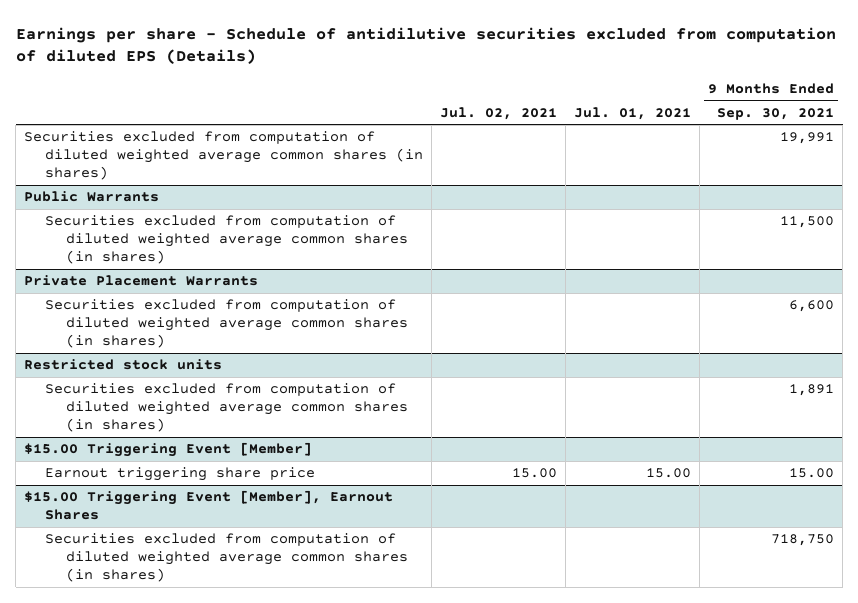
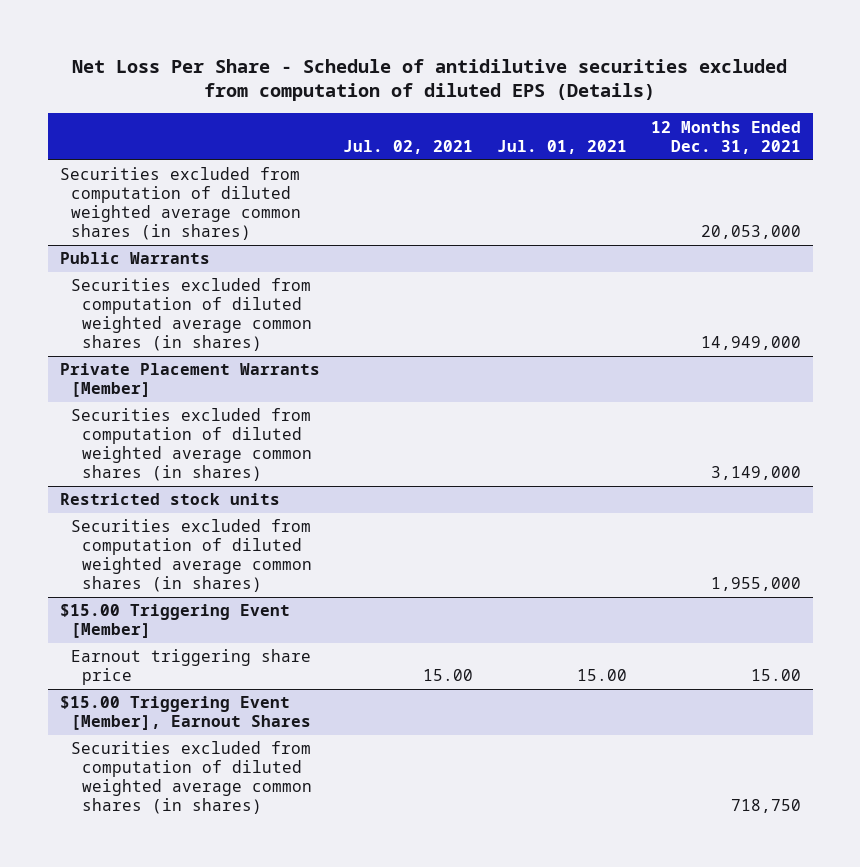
- Earnings per share - Schedule of antidilutive securities excluded from computation of diluted EPS (Details)
+ Net Loss Per Share - Schedule of antidilutive securities excluded from computation of diluted EPS (Details)
- | Jul. 02, 2021 | Jul. 01, 2021 | 9 Months Ended Sep. 30, 2021
+ | Jul. 02, 2021 | Jul. 01, 2021 | 12 Months Ended Dec. 31, 2021
- Private Placement Warrants
+ Private Placement Warrants [Member]

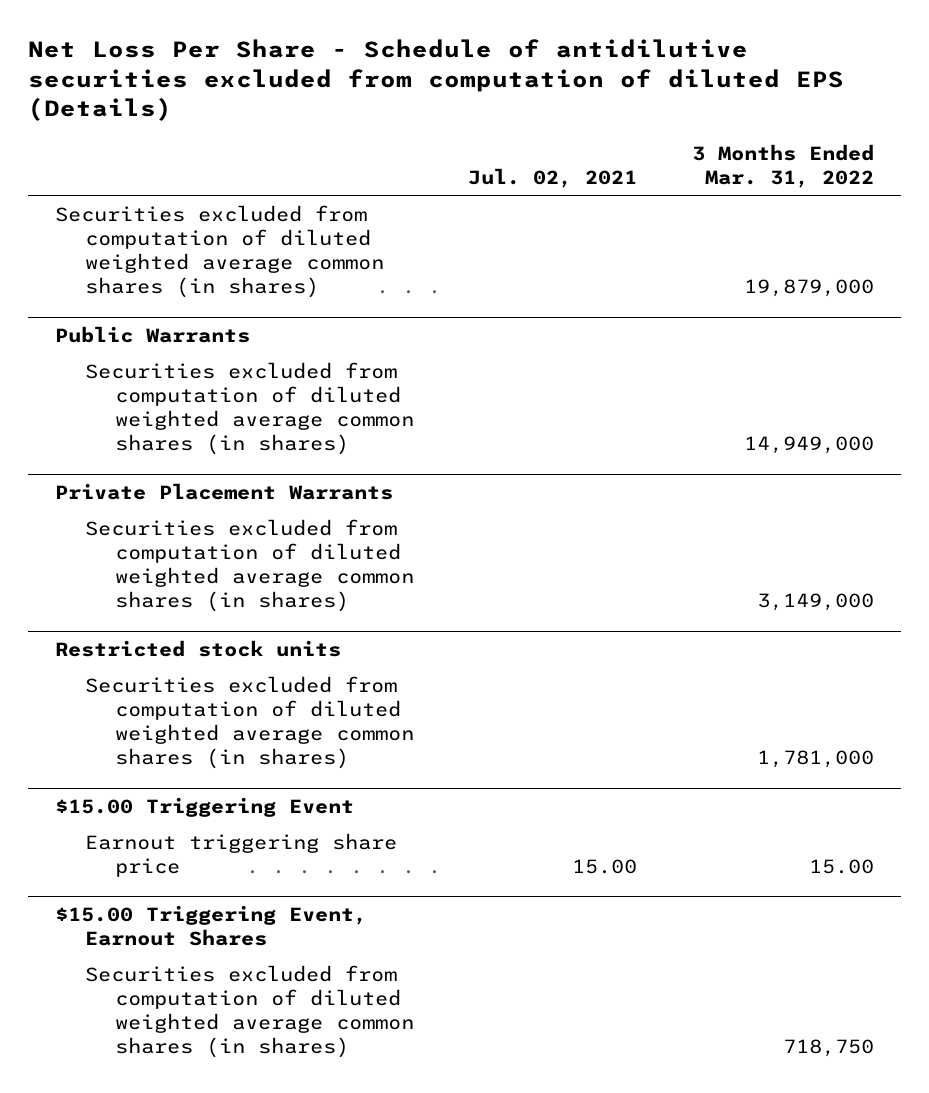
- | Jul. 02, 2021 | Jul. 01, 2021 | 12 Months Ended Dec. 31, 2021
+ | Jul. 02, 2021 | 3 Months Ended Mar. 31, 2022
- Private Placement Warrants [Member]
+ Private Placement Warrants
- $15.00 Triggering Event [Member]
+ $15.00 Triggering Event
- $15.00 Triggering Event [Member], Earnout Shares
+ $15.00 Triggering Event, Earnout Shares

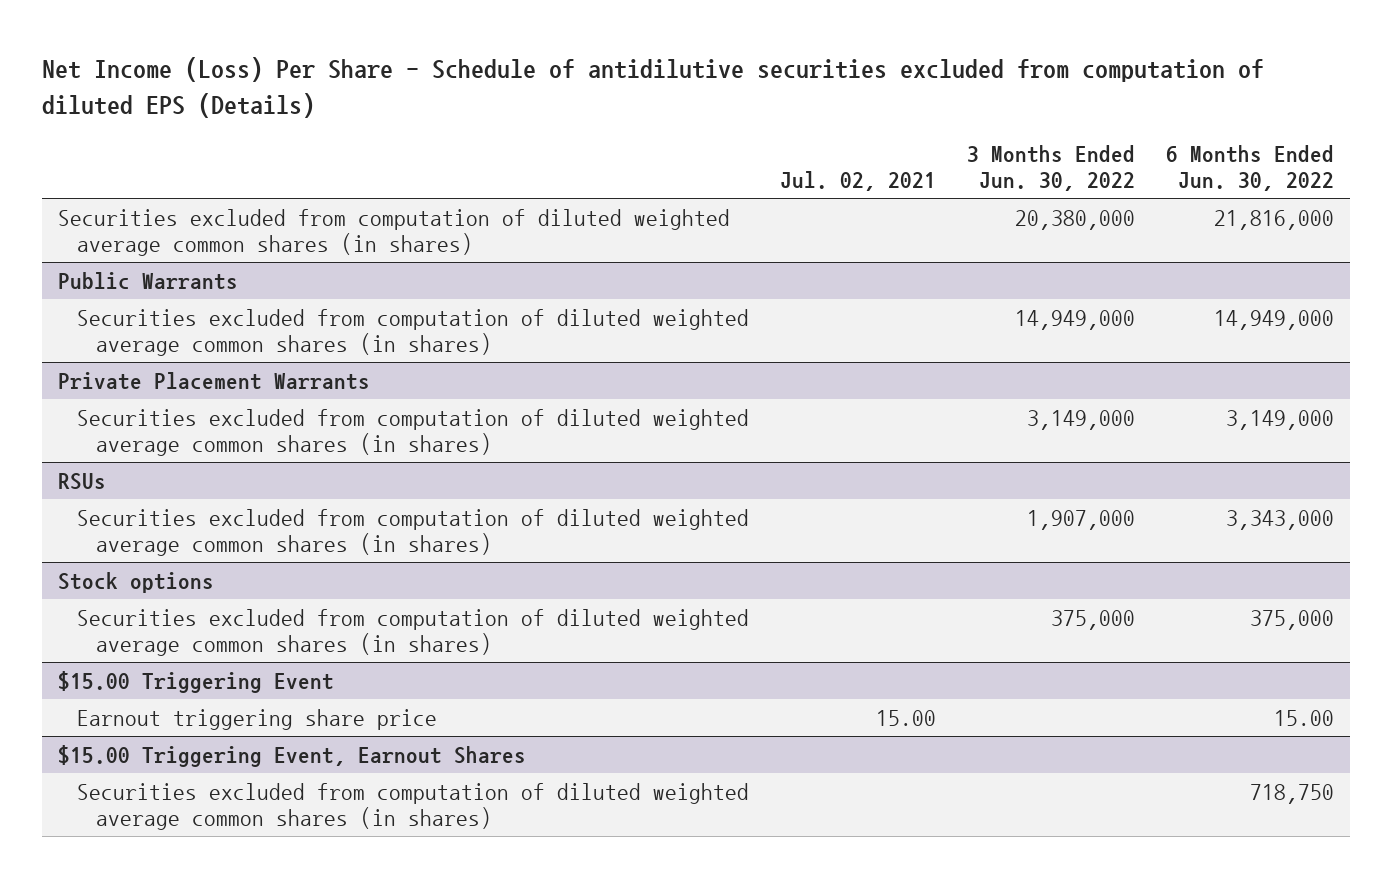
- Net Loss Per Share - Schedule of antidilutive securities excluded from computation of diluted EPS (Details)
+ Net Income (Loss) Per Share - Schedule of antidilutive securities excluded from computation of diluted EPS (Details)
- | Jul. 02, 2021 | 3 Months Ended Mar. 31, 2022
+ | Jul. 02, 2021 | 3 Months Ended Jun. 30, 2022 | 6 Months Ended Jun. 30, 2022
- Restricted stock units
+ RSUs
+ Stock options
+ Securities excluded from computation of diluted weighted average common shares (in shares) | | 375,000 | 375,000

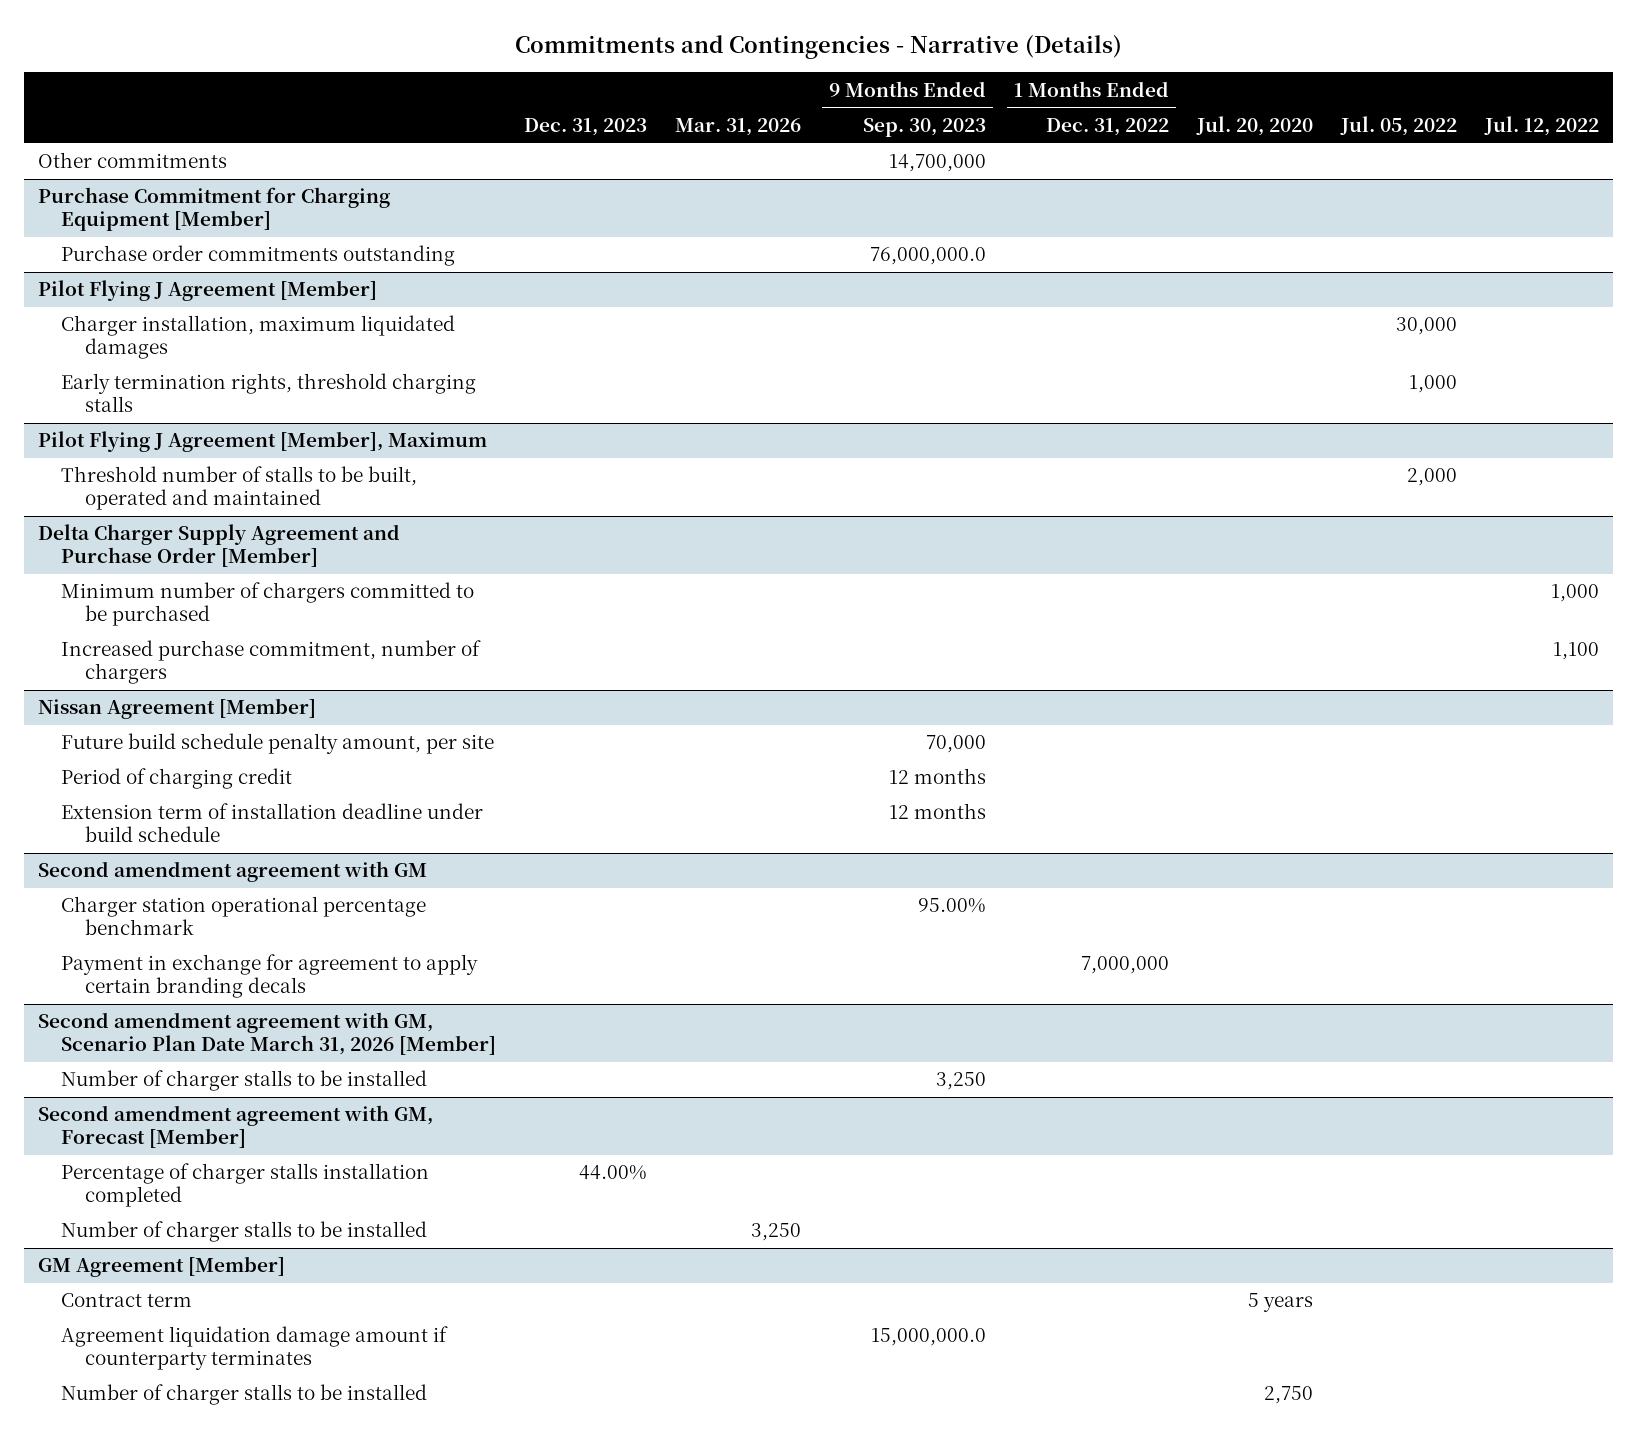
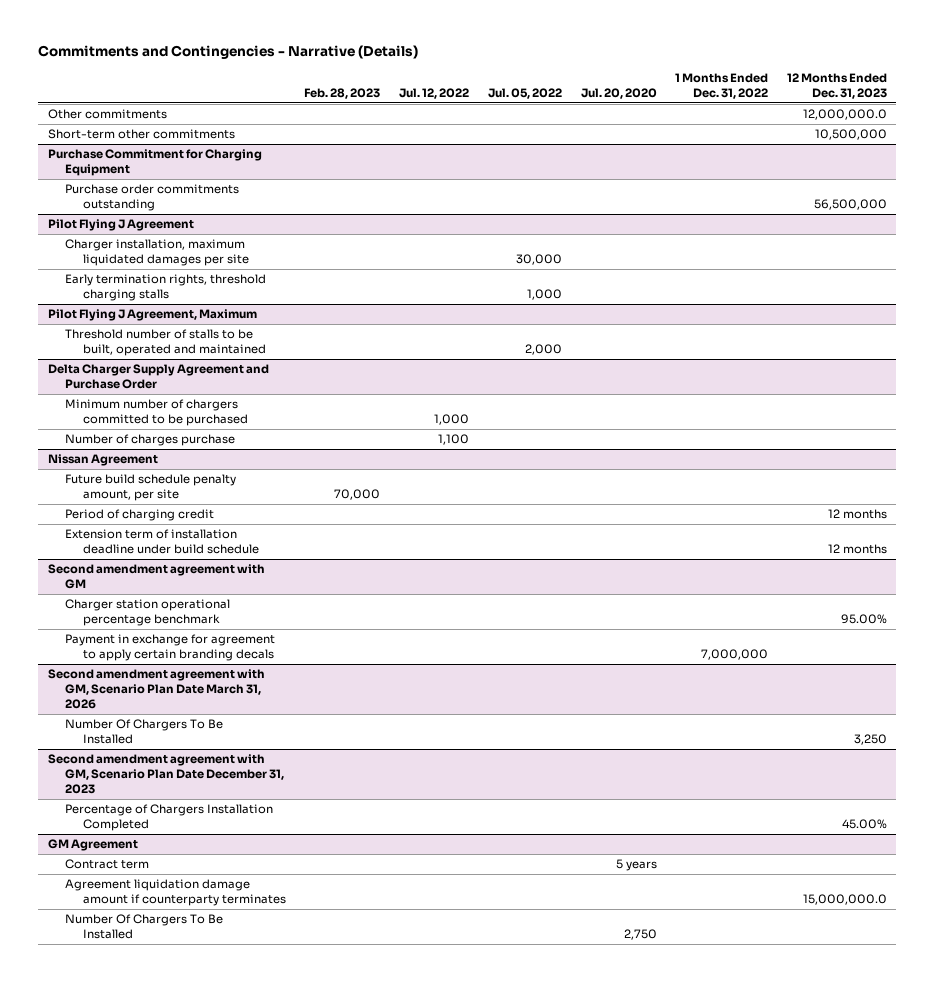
- | Dec. 31, 2023 | Mar. 31, 2026 | 9 Months Ended Sep. 30, 2023 | 1 Months Ended Dec. 31, 2022 | Jul. 20, 2020 | Jul. 05, 2022 | Jul. 12, 2022
+ | Feb. 28, 2023 | Jul. 12, 2022 | Jul. 05, 2022 | Jul. 20, 2020 | 1 Months Ended Dec. 31, 2022 | 12 Months Ended Dec. 31, 2023
- Purchase Commitment for Charging Equipment [Member]
+ Short-term other commitments | | | | | | 10,500,000
+ Purchase Commitment for Charging Equipment
- Pilot Flying J Agreement [Member]
- Charger installation, maximum liquidated damages | | | | | | 30,000 |
+ Pilot Flying J Agreement
+ Charger installation, maximum liquidated damages per site | | | 30,000 | | |
- Pilot Flying J Agreement [Member], Maximum
+ Pilot Flying J Agreement, Maximum
- Delta Charger Supply Agreement and Purchase Order [Member]
+ Delta Charger Supply Agreement and Purchase Order
- Increased purchase commitment, number of chargers | | | | | | | 1,100
- Nissan Agreement [Member]
+ Number of charges purchase | | 1,100 | | | |
+ Nissan Agreement
- Second amendment agreement with GM, Scenario Plan Date March 31, 2026 [Member]
- Number of charger stalls to be installed | | | 3,250 | | | |
- Second amendment agreement with GM, Forecast [Member]
- Percentage of charger stalls installation completed | 44.00% | | | | | |
- Number of charger stalls to be installed | | 3,250 | | | | |
- GM Agreement [Member]
+ Second amendment agreement with GM, Scenario Plan Date March 31, 2026
+ Number Of Chargers To Be Installed | | | | | | 3,250
+ Second amendment agreement with GM, Scenario Plan Date December 31, 2023
+ Percentage of Chargers Installation Completed | | | | | | 45.00%
+ GM Agreement
- Number of charger stalls to be installed | | | | | 2,750 | |
+ Number Of Chargers To Be Installed | | | | 2,750 | |

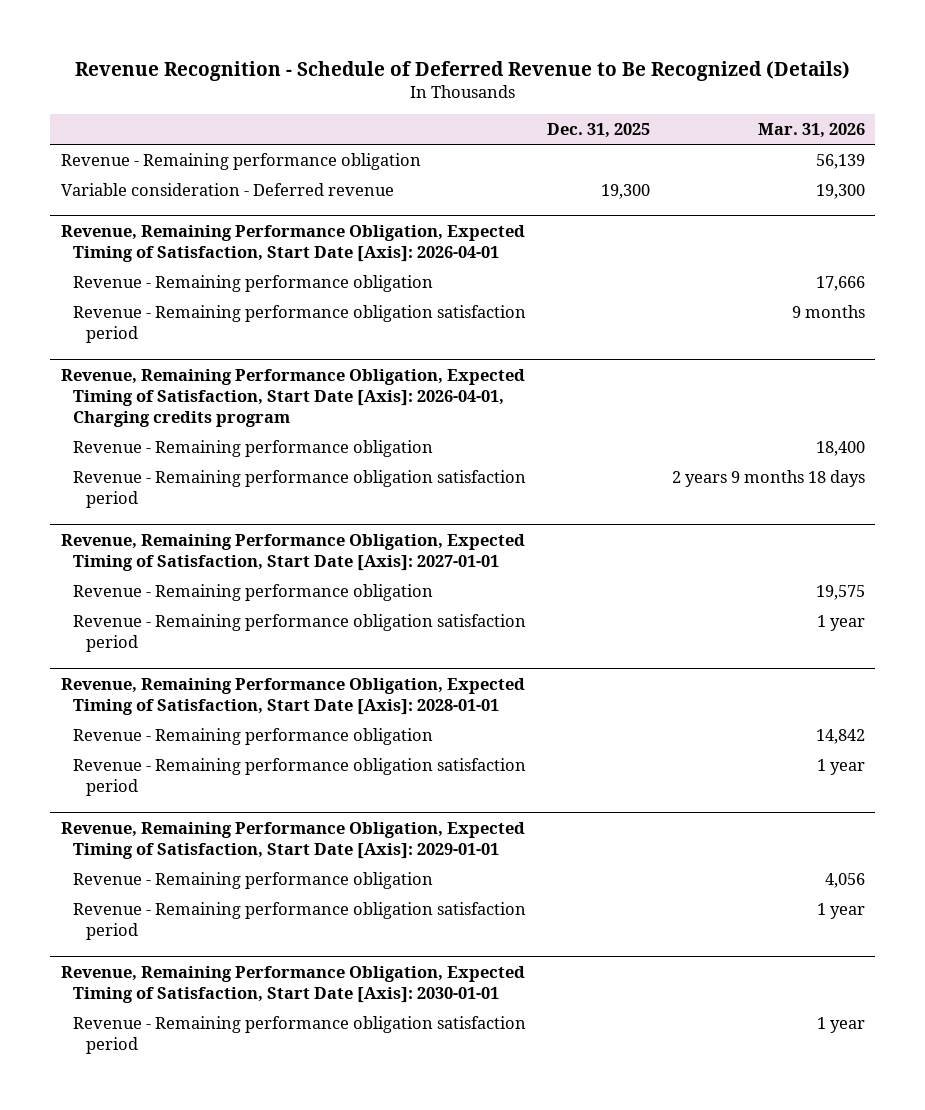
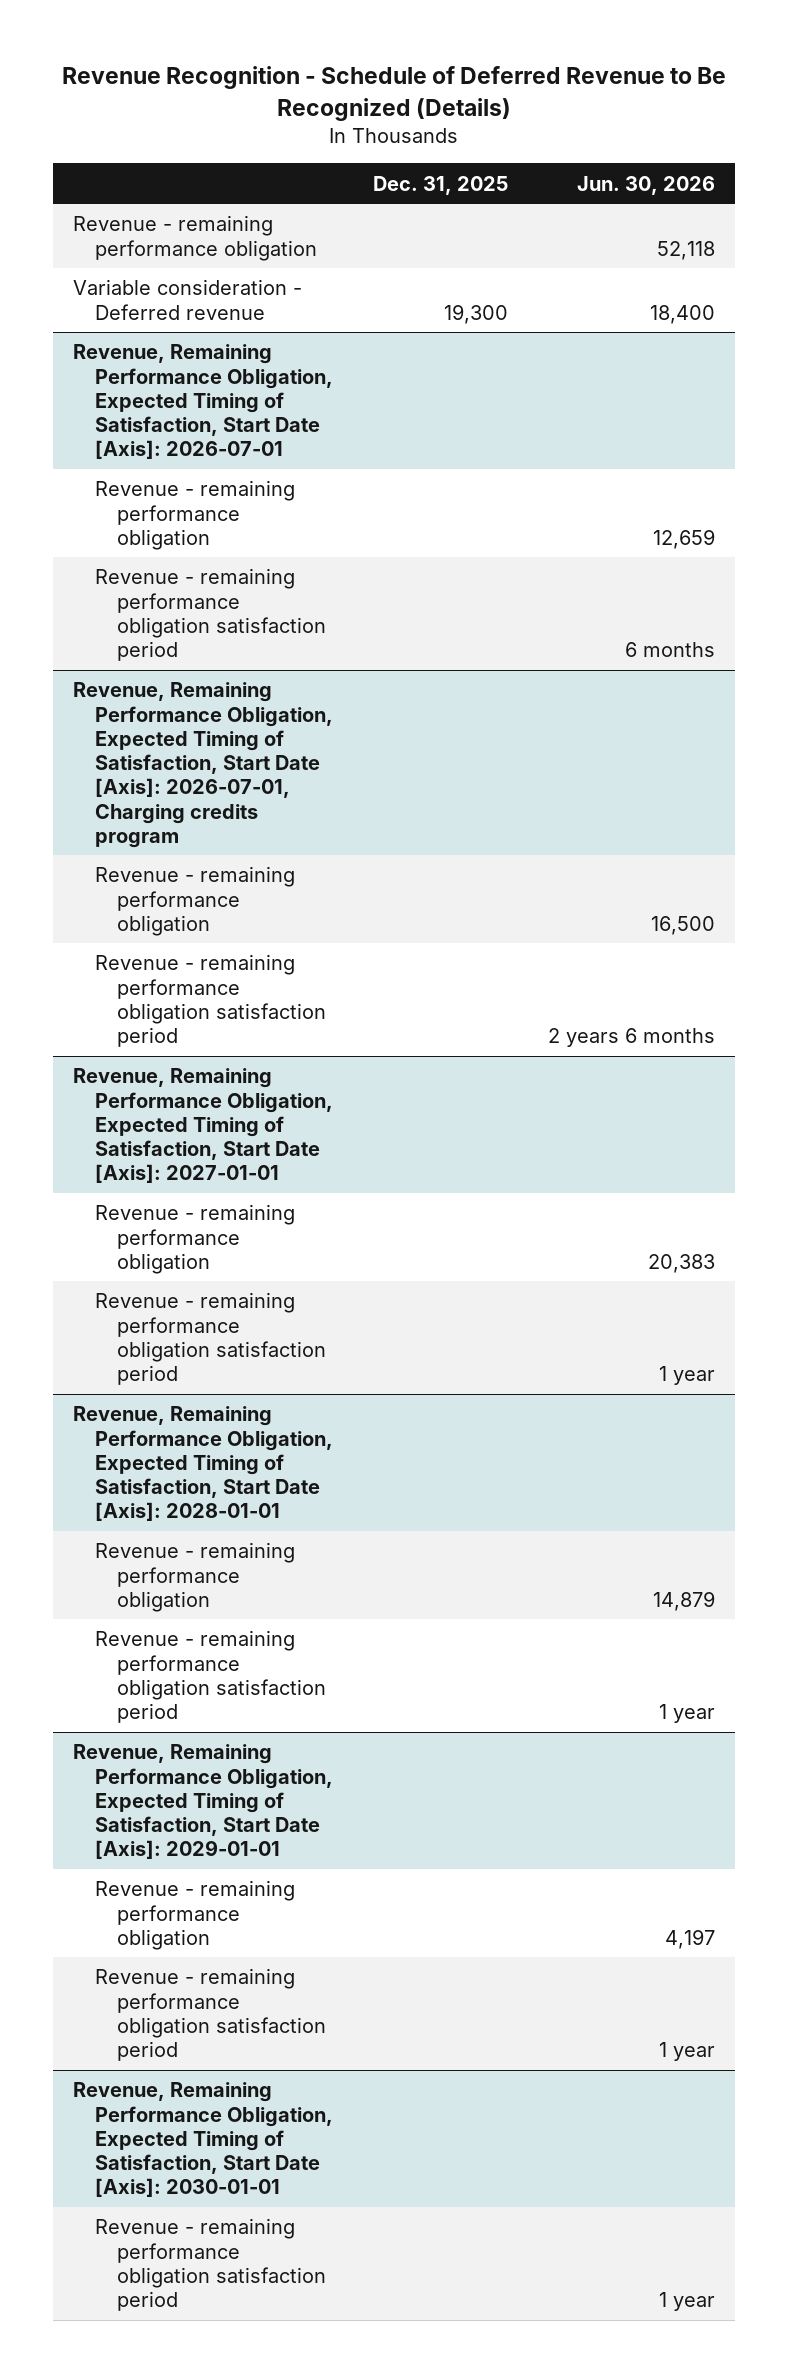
- | Dec. 31, 2025 | Mar. 31, 2026
+ | Dec. 31, 2025 | Jun. 30, 2026
- Revenue - Remaining performance obligation | | 56,139
+ Revenue - remaining performance obligation | | 52,118
- Revenue, Remaining Performance Obligation, Expected Timing of Satisfaction, Start Date [Axis]: 2026-04-01
- Revenue - Remaining performance obligation | | 17,666
- Revenue - Remaining performance obligation satisfaction period | | 9 months
- Revenue, Remaining Performance Obligation, Expected Timing of Satisfaction, Start Date [Axis]: 2026-04-01, Charging credits program
- Revenue - Remaining performance obligation | | 18,400
- Revenue - Remaining performance obligation satisfaction period | | 2 years 9 months 18 days
+ Revenue, Remaining Performance Obligation, Expected Timing of Satisfaction, Start Date [Axis]: 2026-07-01
+ Revenue - remaining performance obligation | | 12,659
+ Revenue - remaining performance obligation satisfaction period | | 6 months
+ Revenue, Remaining Performance Obligation, Expected Timing of Satisfaction, Start Date [Axis]: 2026-07-01, Charging credits program
+ Revenue - remaining performance obligation | | 16,500
+ Revenue - remaining performance obligation satisfaction period | | 2 years 6 months
@ Revenue, Remaining Performance Obligation, Expected Timing of Satisfaction, Start Date [Axis]: 2027-01-01
- Revenue - Remaining performance obligation | | 19,575
- Revenue - Remaining performance obligation satisfaction period | | 1 year
+ Revenue - remaining performance obligation | | 20,383
+ Revenue - remaining performance obligation satisfaction period | | 1 year
@ Revenue, Remaining Performance Obligation, Expected Timing of Satisfaction, Start Date [Axis]: 2028-01-01
- Revenue - Remaining performance obligation | | 14,842
- Revenue - Remaining performance obligation satisfaction period | | 1 year
+ Revenue - remaining performance obligation | | 14,879
+ Revenue - remaining performance obligation satisfaction period | | 1 year
@ Revenue, Remaining Performance Obligation, Expected Timing of Satisfaction, Start Date [Axis]: 2029-01-01
- Revenue - Remaining performance obligation | | 4,056
- Revenue - Remaining performance obligation satisfaction period | | 1 year
+ Revenue - remaining performance obligation | | 4,197
+ Revenue - remaining performance obligation satisfaction period | | 1 year
@ Revenue, Remaining Performance Obligation, Expected Timing of Satisfaction, Start Date [Axis]: 2030-01-01
- Revenue - Remaining performance obligation satisfaction period | | 1 year
+ Revenue - remaining performance obligation satisfaction period | | 1 year

